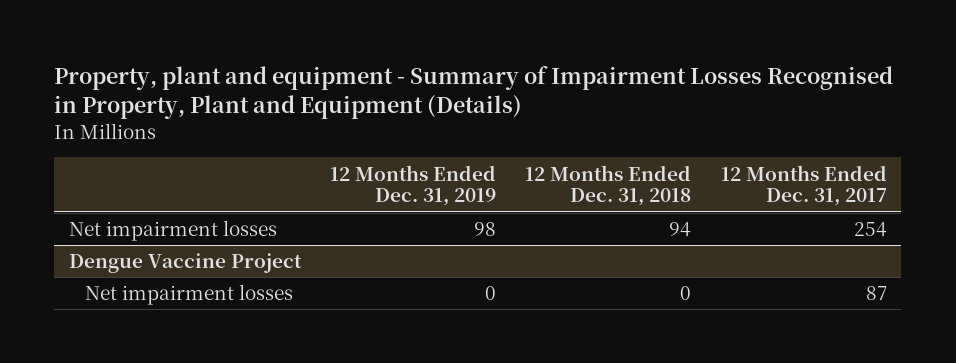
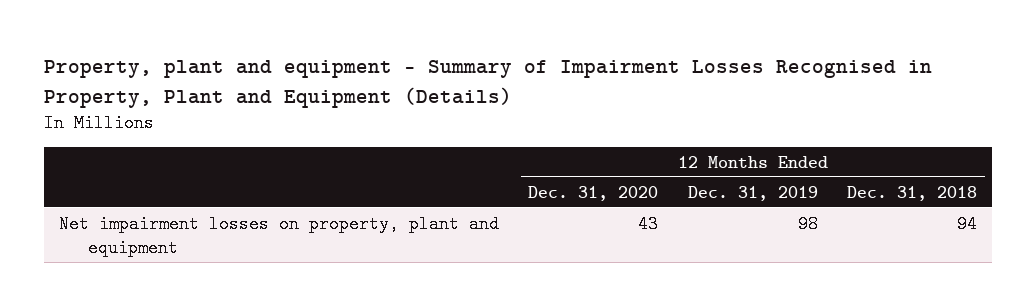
- | 12 Months Ended Dec. 31, 2019 | 12 Months Ended Dec. 31, 2018 | 12 Months Ended Dec. 31, 2017
+ | 12 Months Ended Dec. 31, 2020 | 12 Months Ended Dec. 31, 2019 | 12 Months Ended Dec. 31, 2018
- Net impairment losses | 98 | 94 | 254
- Dengue Vaccine Project
- Net impairment losses | 0 | 0 | 87
+ Net impairment losses on property, plant and equipment | 43 | 98 | 94

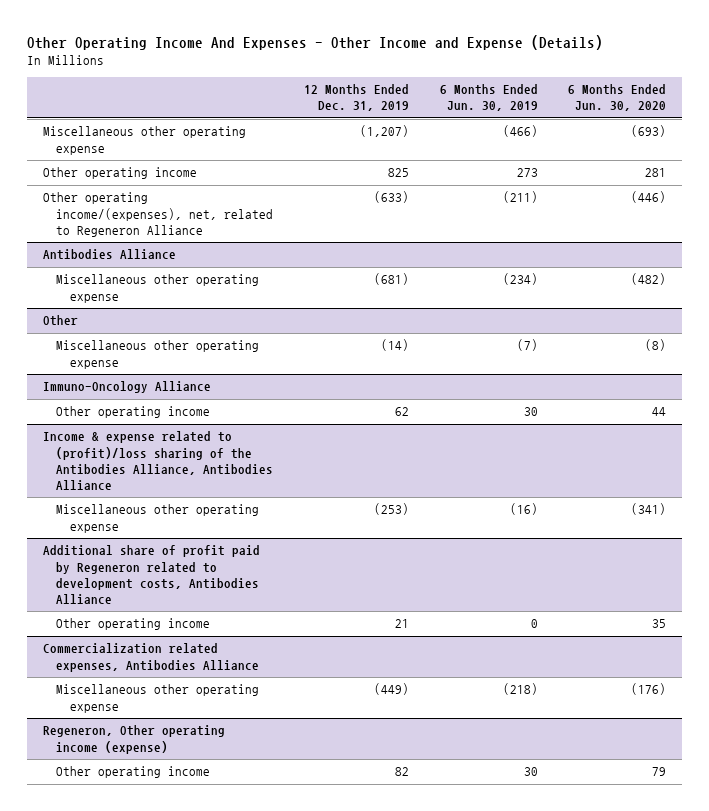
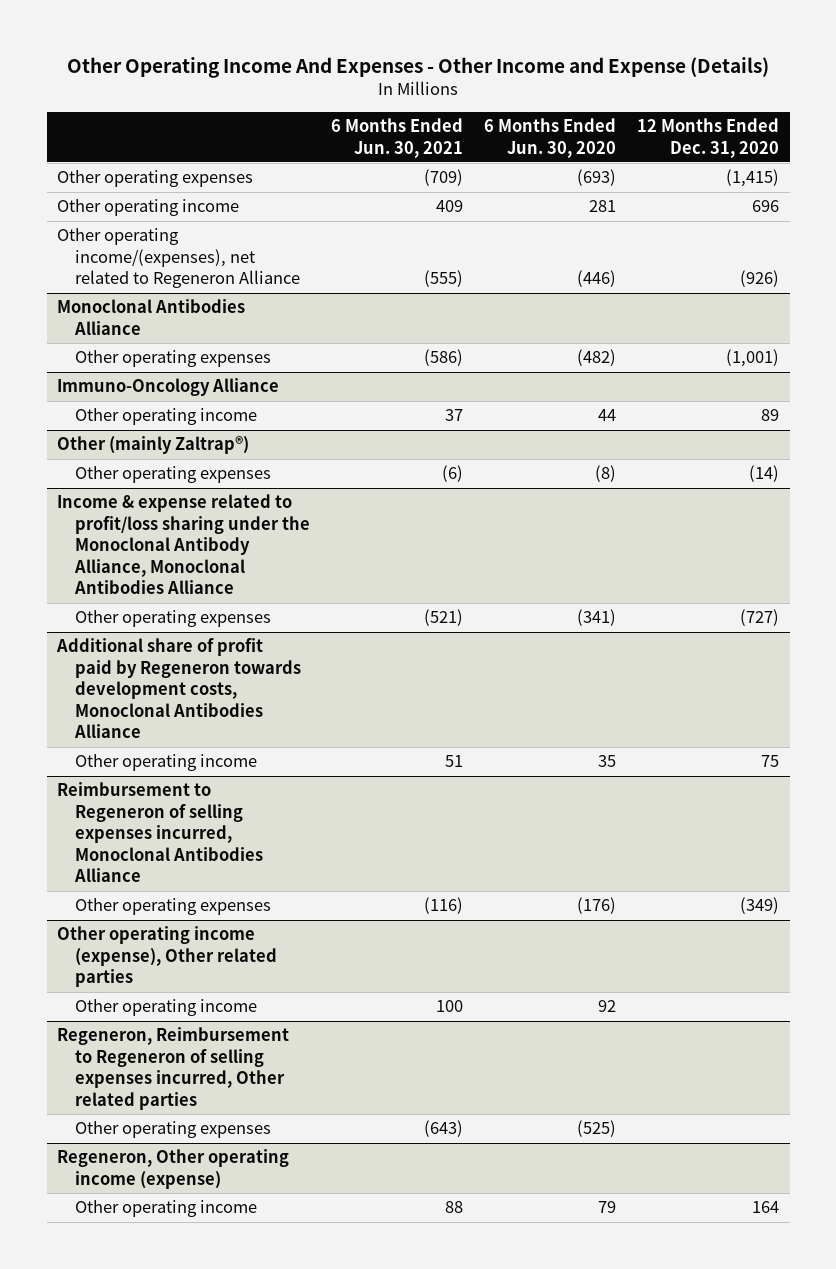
- | 12 Months Ended Dec. 31, 2019 | 6 Months Ended Jun. 30, 2019 | 6 Months Ended Jun. 30, 2020
+ | 6 Months Ended Jun. 30, 2021 | 6 Months Ended Jun. 30, 2020 | 12 Months Ended Dec. 31, 2020
- Miscellaneous other operating expense | (1,207) | (466) | (693)
+ Other operating expenses | (709) | (693) | (1,415)
- Other operating income/(expenses), net, related to Regeneron Alliance | (633) | (211) | (446)
- Antibodies Alliance
- Miscellaneous other operating expense | (681) | (234) | (482)
- Other
- Miscellaneous other operating expense | (14) | (7) | (8)
+ Other operating income/(expenses), net related to Regeneron Alliance | (555) | (446) | (926)
+ Monoclonal Antibodies Alliance
+ Other operating expenses | (586) | (482) | (1,001)
- Income & expense related to (profit)/loss sharing of the Antibodies Alliance, Antibodies Alliance
- Miscellaneous other operating expense | (253) | (16) | (341)
- Additional share of profit paid by Regeneron related to development costs, Antibodies Alliance
+ Other (mainly Zaltrap®)
+ Other operating expenses | (6) | (8) | (14)
+ Income & expense related to profit/loss sharing under the Monoclonal Antibody Alliance, Monoclonal Antibodies Alliance
+ Other operating expenses | (521) | (341) | (727)
+ Additional share of profit paid by Regeneron towards development costs, Monoclonal Antibodies Alliance
- Commercialization related expenses, Antibodies Alliance
- Miscellaneous other operating expense | (449) | (218) | (176)
+ Reimbursement to Regeneron of selling expenses incurred, Monoclonal Antibodies Alliance
+ Other operating expenses | (116) | (176) | (349)
+ Other operating income (expense), Other related parties
+ Other operating income | 100 | 92 |
+ Regeneron, Reimbursement to Regeneron of selling expenses incurred, Other related parties
+ Other operating expenses | (643) | (525) |

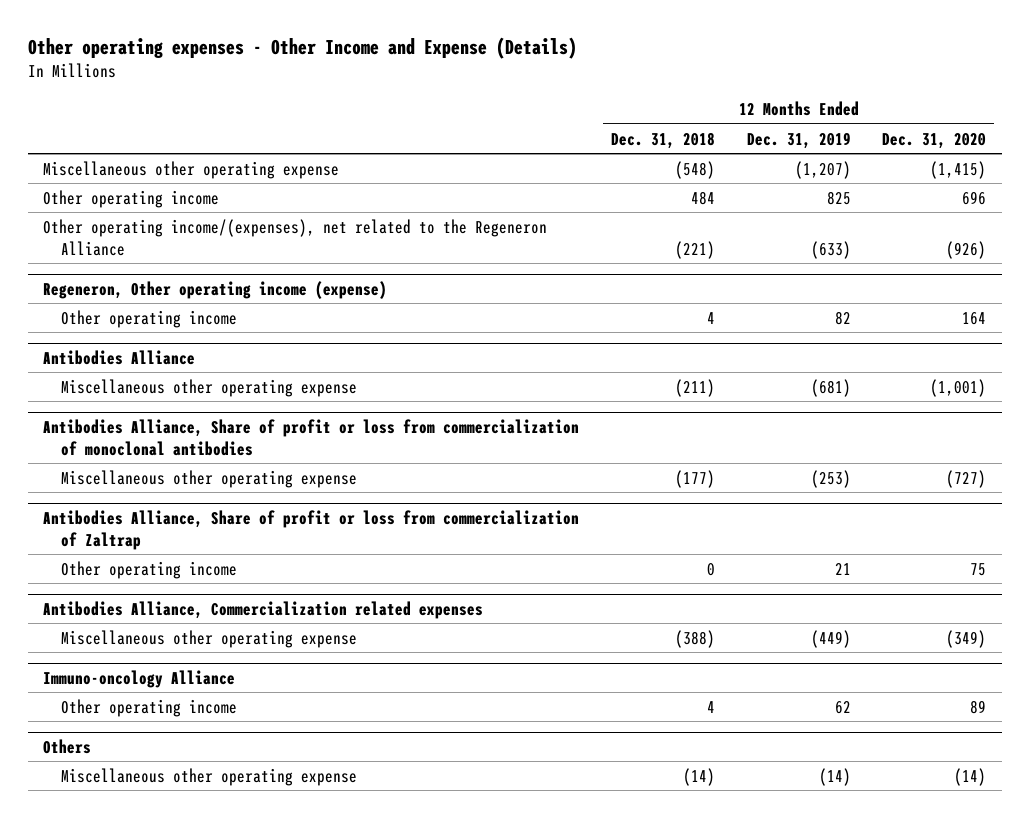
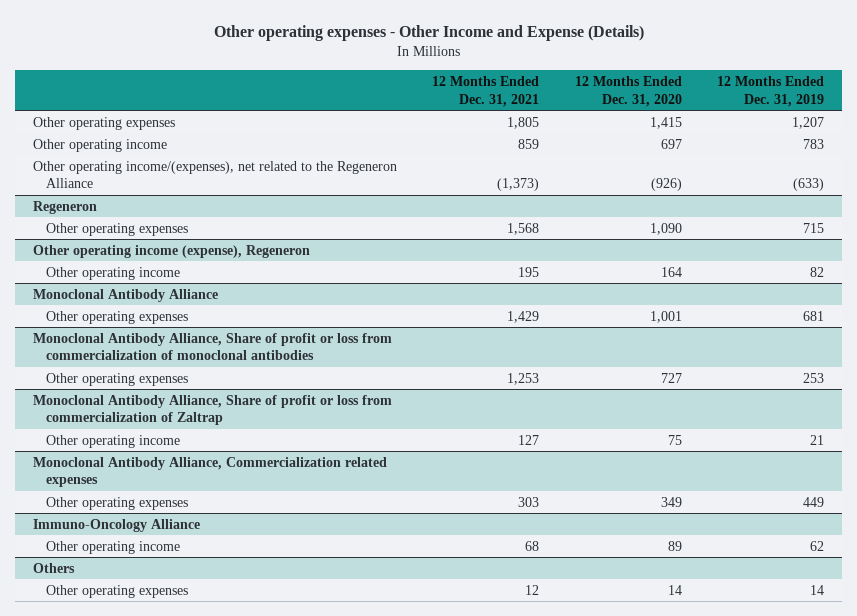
- | 12 Months Ended Dec. 31, 2018 | 12 Months Ended Dec. 31, 2019 | 12 Months Ended Dec. 31, 2020
+ | 12 Months Ended Dec. 31, 2021 | 12 Months Ended Dec. 31, 2020 | 12 Months Ended Dec. 31, 2019
- Miscellaneous other operating expense | (548) | (1,207) | (1,415)
- Other operating income | 484 | 825 | 696
+ Other operating expenses | 1,805 | 1,415 | 1,207
+ Other operating income | 859 | 697 | 783
- Regeneron, Other operating income (expense)
+ Regeneron
+ Other operating expenses | 1,568 | 1,090 | 715
+ Other operating income (expense), Regeneron
- Antibodies Alliance
- Miscellaneous other operating expense | (211) | (681) | (1,001)
- Antibodies Alliance, Share of profit or loss from commercialization of monoclonal antibodies
- Miscellaneous other operating expense | (177) | (253) | (727)
- Antibodies Alliance, Share of profit or loss from commercialization of Zaltrap
+ Monoclonal Antibody Alliance
+ Other operating expenses | 1,429 | 1,001 | 681
+ Monoclonal Antibody Alliance, Share of profit or loss from commercialization of monoclonal antibodies
+ Other operating expenses | 1,253 | 727 | 253
+ Monoclonal Antibody Alliance, Share of profit or loss from commercialization of Zaltrap
- Antibodies Alliance, Commercialization related expenses
- Miscellaneous other operating expense | (388) | (449) | (349)
- Immuno-oncology Alliance
+ Monoclonal Antibody Alliance, Commercialization related expenses
+ Other operating expenses | 303 | 349 | 449
+ Immuno-Oncology Alliance
@ Others
- Miscellaneous other operating expense | (14) | (14) | (14)
+ Other operating expenses | 12 | 14 | 14

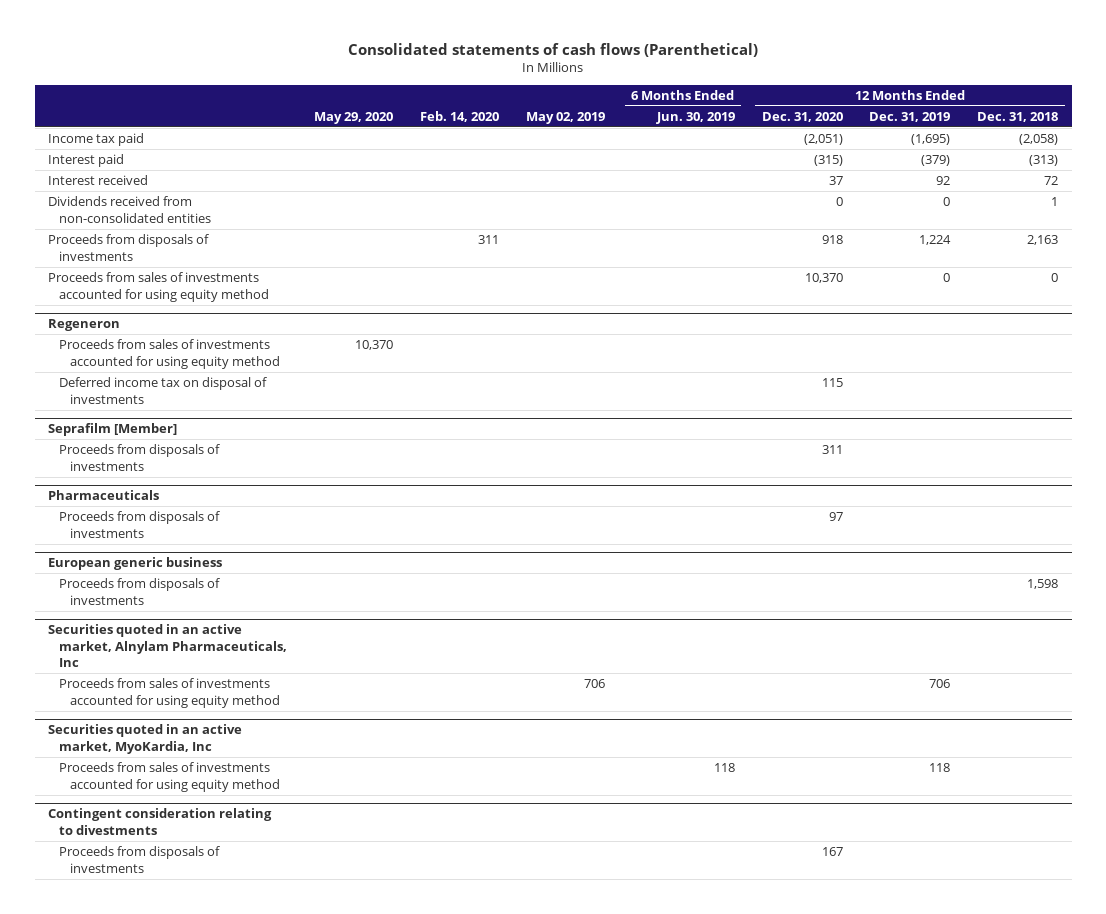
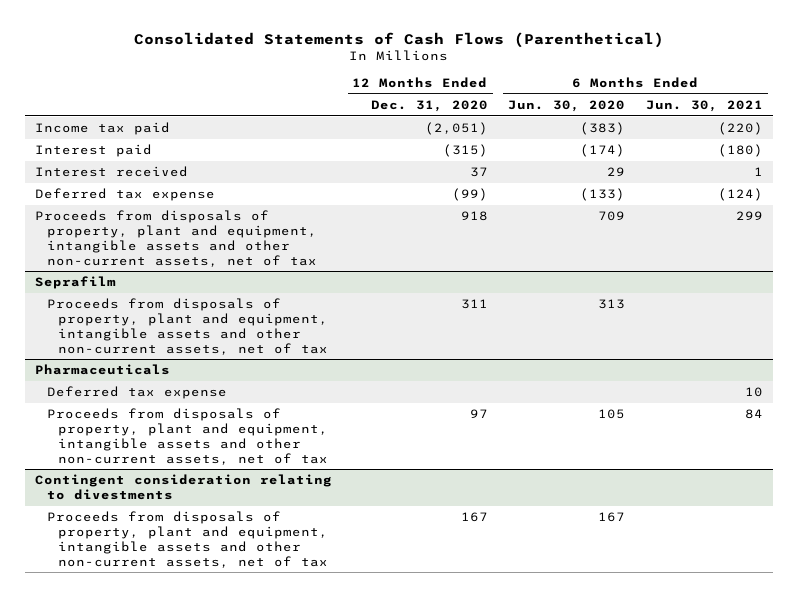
- Consolidated statements of cash flows (Parenthetical)
+ Consolidated Statements of Cash Flows (Parenthetical)
- | May 29, 2020 | Feb. 14, 2020 | May 02, 2019 | 6 Months Ended Jun. 30, 2019 | 12 Months Ended Dec. 31, 2020 | 12 Months Ended Dec. 31, 2019 | 12 Months Ended Dec. 31, 2018
+ | 12 Months Ended Dec. 31, 2020 | 6 Months Ended Jun. 30, 2020 | 6 Months Ended Jun. 30, 2021
- Dividends received from non-consolidated entities | | | | | 0 | 0 | 1
- Proceeds from disposals of investments | | 311 | | | 918 | 1,224 | 2,163
- Proceeds from sales of investments accounted for using equity method | | | | | 10,370 | 0 | 0
- Regeneron
- Proceeds from sales of investments accounted for using equity method | 10,370 | | | | | |
- Deferred income tax on disposal of investments | | | | | 115 | |
- Seprafilm [Member]
- Proceeds from disposals of investments | | | | | 311 | |
+ Deferred tax expense | (99) | (133) | (124)
+ Proceeds from disposals of property, plant and equipment, intangible assets and other non-current assets, net of tax | 918 | 709 | 299
+ Seprafilm
+ Proceeds from disposals of property, plant and equipment, intangible assets and other non-current assets, net of tax | 311 | 313 |
@ Pharmaceuticals
- Proceeds from disposals of investments | | | | | 97 | |
- European generic business
- Proceeds from disposals of investments | | | | | | | 1,598
- Securities quoted in an active market, Alnylam Pharmaceuticals, Inc
- Proceeds from sales of investments accounted for using equity method | | | 706 | | | 706 |
- Securities quoted in an active market, MyoKardia, Inc
- Proceeds from sales of investments accounted for using equity method | | | | 118 | | 118 |
@ Pharmaceuticals
+ Deferred tax expense | | | 10
+ Proceeds from disposals of property, plant and equipment, intangible assets and other non-current assets, net of tax | 97 | 105 | 84
@ Contingent consideration relating to divestments
- Proceeds from disposals of investments | | | | | 167 | |
+ Proceeds from disposals of property, plant and equipment, intangible assets and other non-current assets, net of tax | 167 | 167 |

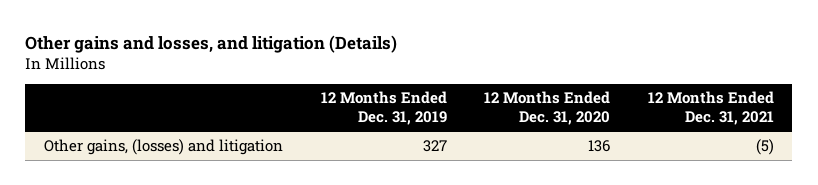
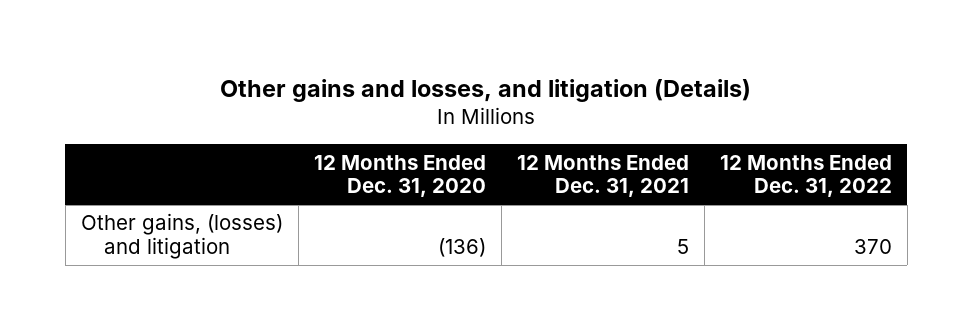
- | 12 Months Ended Dec. 31, 2019 | 12 Months Ended Dec. 31, 2020 | 12 Months Ended Dec. 31, 2021
+ | 12 Months Ended Dec. 31, 2020 | 12 Months Ended Dec. 31, 2021 | 12 Months Ended Dec. 31, 2022
- Other gains, (losses) and litigation | 327 | 136 | (5)
+ Other gains, (losses) and litigation | (136) | 5 | 370

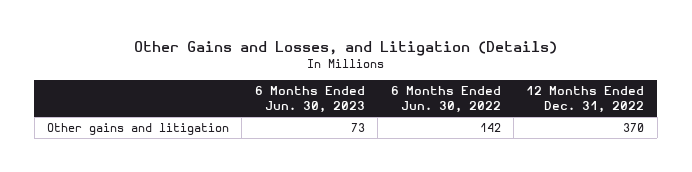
- Other gains and losses, and litigation (Details)
+ Other Gains and Losses, and Litigation (Details)
- | 12 Months Ended Dec. 31, 2020 | 12 Months Ended Dec. 31, 2021 | 12 Months Ended Dec. 31, 2022
+ | 6 Months Ended Jun. 30, 2023 | 6 Months Ended Jun. 30, 2022 | 12 Months Ended Dec. 31, 2022
- Other gains, (losses) and litigation | (136) | 5 | 370
+ Other gains and litigation | 73 | 142 | 370

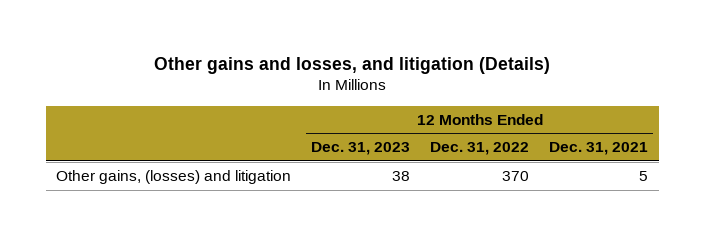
- Other Gains and Losses, and Litigation (Details)
+ Other gains and losses, and litigation (Details)
- | 6 Months Ended Jun. 30, 2023 | 6 Months Ended Jun. 30, 2022 | 12 Months Ended Dec. 31, 2022
+ | 12 Months Ended Dec. 31, 2023 | 12 Months Ended Dec. 31, 2022 | 12 Months Ended Dec. 31, 2021
- Other gains and litigation | 73 | 142 | 370
+ Other gains, (losses) and litigation | 38 | 370 | 5

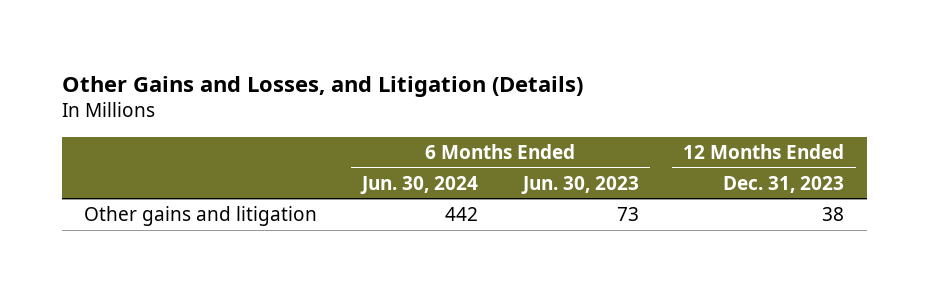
- Other gains and losses, and litigation (Details)
+ Other Gains and Losses, and Litigation (Details)
- | 12 Months Ended Dec. 31, 2023 | 12 Months Ended Dec. 31, 2022 | 12 Months Ended Dec. 31, 2021
+ | 6 Months Ended Jun. 30, 2024 | 6 Months Ended Jun. 30, 2023 | 12 Months Ended Dec. 31, 2023
- Other gains, (losses) and litigation | 38 | 370 | 5
+ Other gains and litigation | 442 | 73 | 38

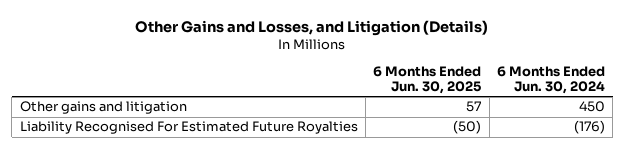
- | 6 Months Ended Jun. 30, 2024 | 6 Months Ended Jun. 30, 2023 | 12 Months Ended Dec. 31, 2023
+ | 6 Months Ended Jun. 30, 2025 | 6 Months Ended Jun. 30, 2024
- Other gains and litigation | 442 | 73 | 38
+ Other gains and litigation | 57 | 450
+ Liability Recognised For Estimated Future Royalties | (50) | (176)

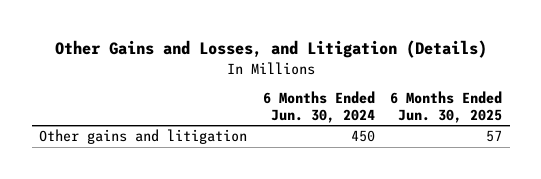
- | 6 Months Ended Jun. 30, 2025 | 6 Months Ended Jun. 30, 2024
+ | 6 Months Ended Jun. 30, 2024 | 6 Months Ended Jun. 30, 2025
- Liability Recognised For Estimated Future Royalties | (50) | (176)

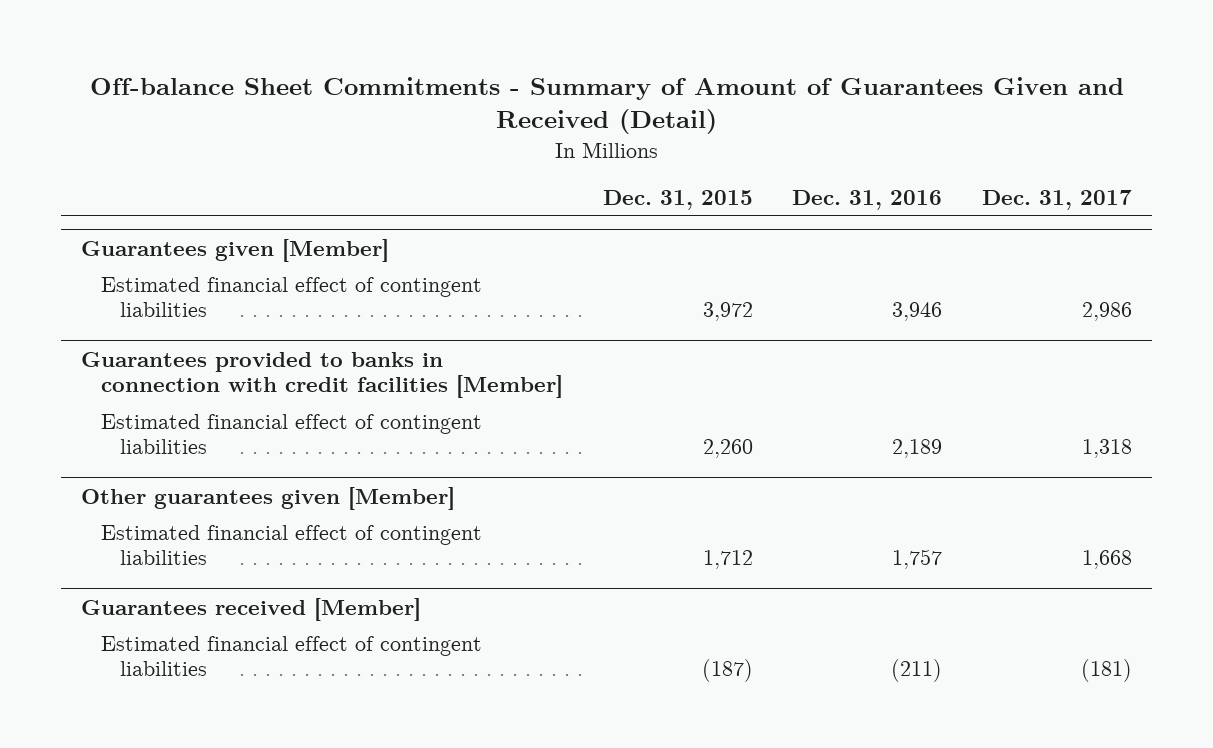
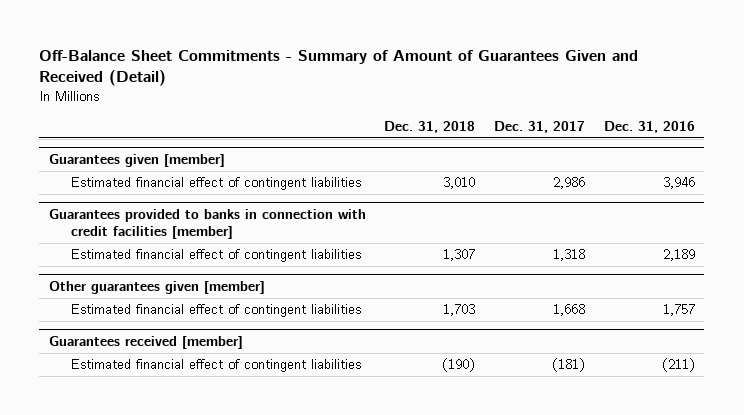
- Off-balance Sheet Commitments - Summary of Amount of Guarantees Given and Received (Detail)
+ Off-Balance Sheet Commitments - Summary of Amount of Guarantees Given and Received (Detail)
- | Dec. 31, 2015 | Dec. 31, 2016 | Dec. 31, 2017
+ | Dec. 31, 2018 | Dec. 31, 2017 | Dec. 31, 2016
- Guarantees given [Member]
+ Guarantees given [member]
- Guarantees provided to banks in connection with credit facilities [Member]
+ Guarantees provided to banks in connection with credit facilities [member]
- Other guarantees given [Member]
+ Other guarantees given [member]
- Guarantees received [Member]
+ Guarantees received [member]

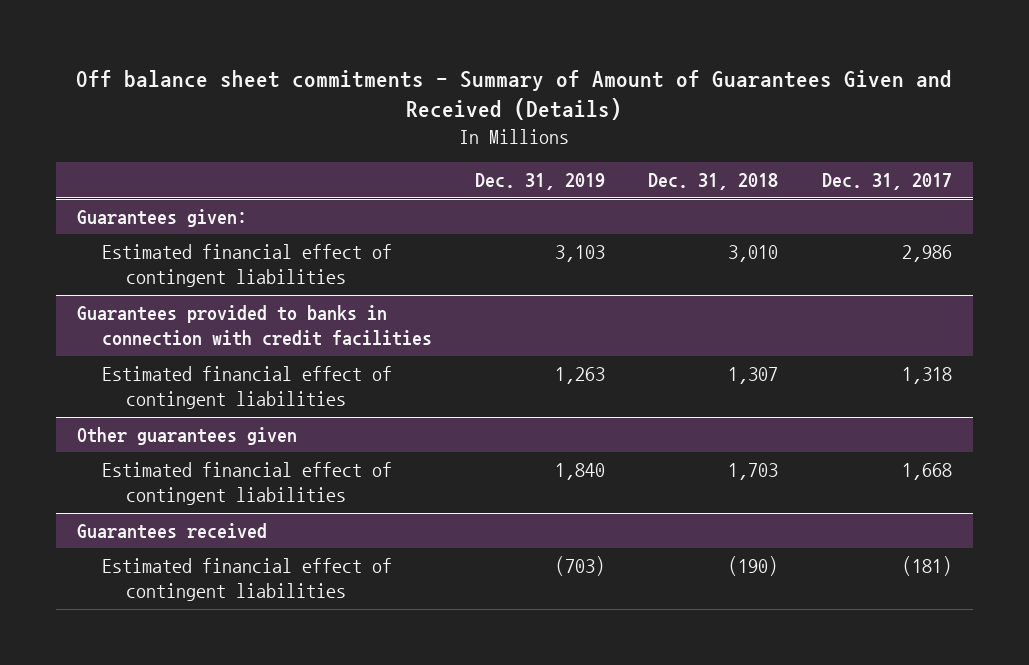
- Off-Balance Sheet Commitments - Summary of Amount of Guarantees Given and Received (Detail)
+ Off balance sheet commitments - Summary of Amount of Guarantees Given and Received (Details)
- | Dec. 31, 2018 | Dec. 31, 2017 | Dec. 31, 2016
+ | Dec. 31, 2019 | Dec. 31, 2018 | Dec. 31, 2017
- Guarantees given [member]
+ Guarantees given:
- Guarantees provided to banks in connection with credit facilities [member]
+ Guarantees provided to banks in connection with credit facilities
- Other guarantees given [member]
+ Other guarantees given
- Guarantees received [member]
+ Guarantees received

